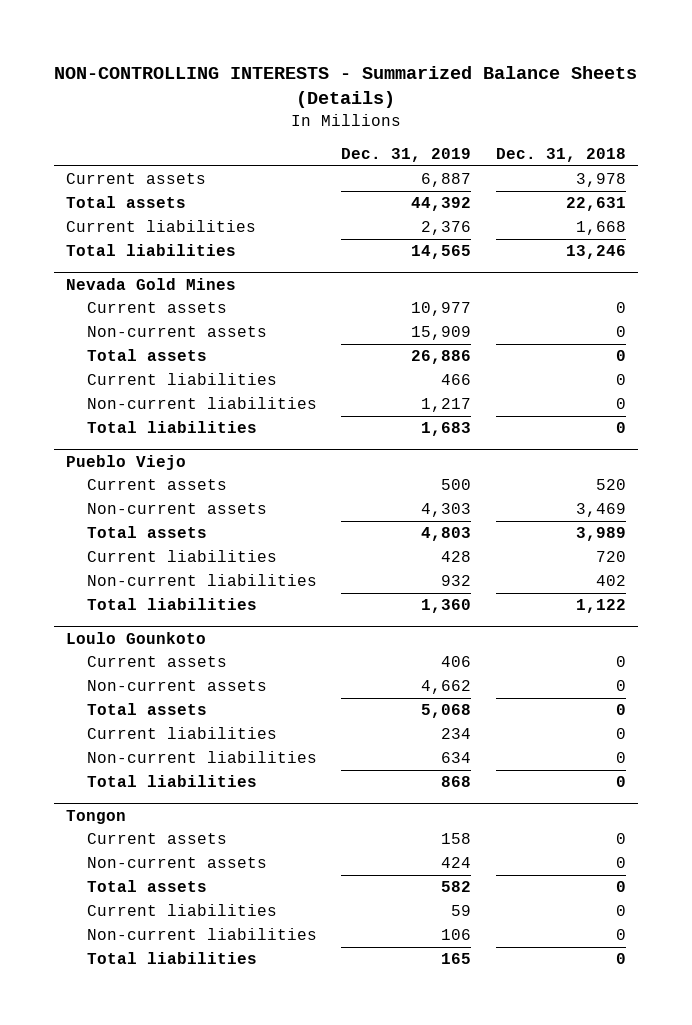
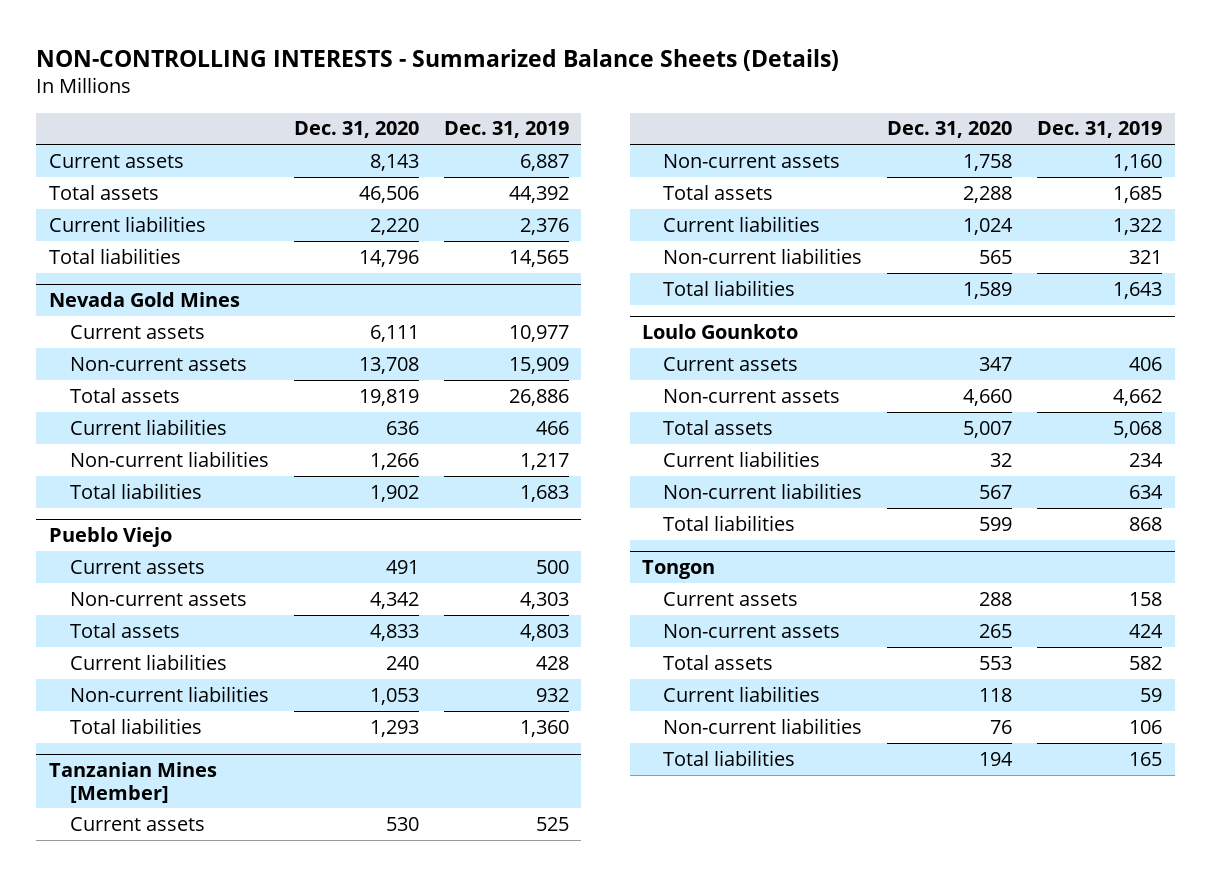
- | Dec. 31, 2019 | Dec. 31, 2018
+ | Dec. 31, 2020 | Dec. 31, 2019
+ Tanzanian Mines [Member]
+ Current assets | 530 | 525
+ Non-current assets | 1,758 | 1,160
+ Total assets | 2,288 | 1,685
+ Current liabilities | 1,024 | 1,322
+ Non-current liabilities | 565 | 321
+ Total liabilities | 1,589 | 1,643

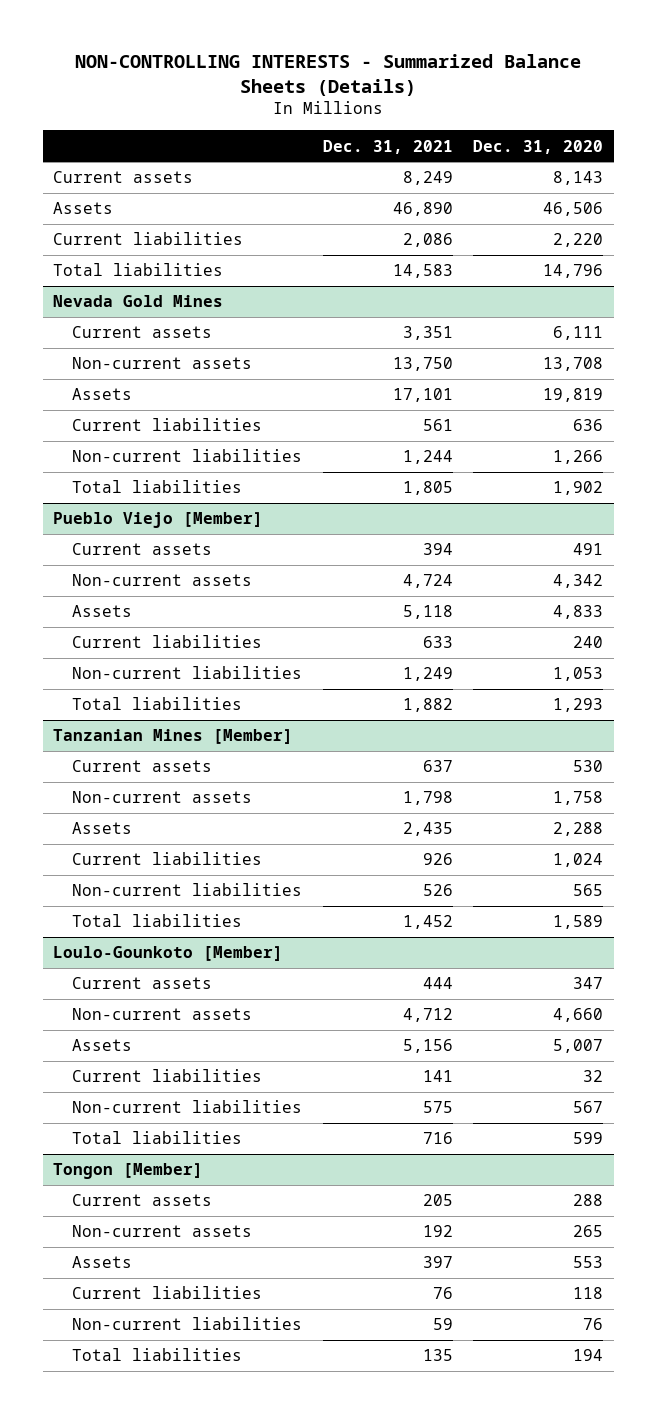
- | Dec. 31, 2020 | Dec. 31, 2019
+ | Dec. 31, 2021 | Dec. 31, 2020
- Total assets | 46,506 | 44,392
+ Assets | 46,890 | 46,506
@ Nevada Gold Mines
- Total assets | 19,819 | 26,886
+ Assets | 17,101 | 19,819
- Pueblo Viejo
+ Pueblo Viejo [Member]
- Total assets | 4,833 | 4,803
+ Assets | 5,118 | 4,833
@ Tanzanian Mines [Member]
- Total assets | 2,288 | 1,685
+ Assets | 2,435 | 2,288
- Loulo Gounkoto
+ Loulo-Gounkoto [Member]
- Total assets | 5,007 | 5,068
+ Assets | 5,156 | 5,007
- Tongon
+ Tongon [Member]
- Total assets | 553 | 582
+ Assets | 397 | 553

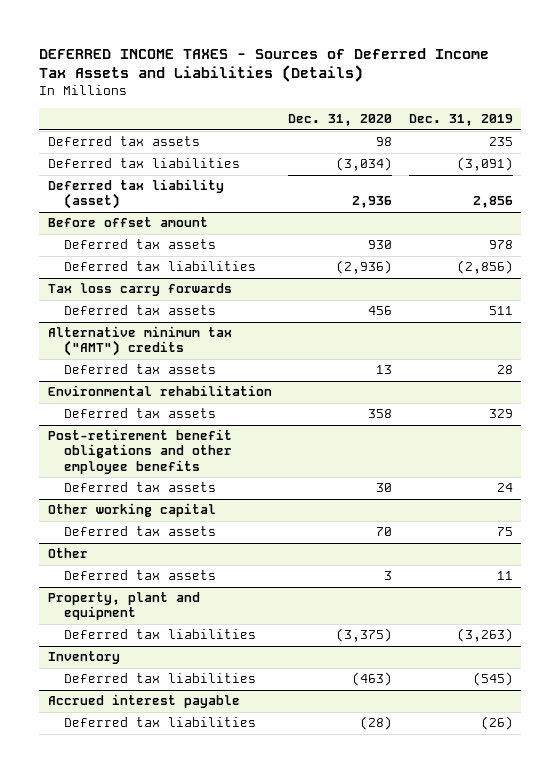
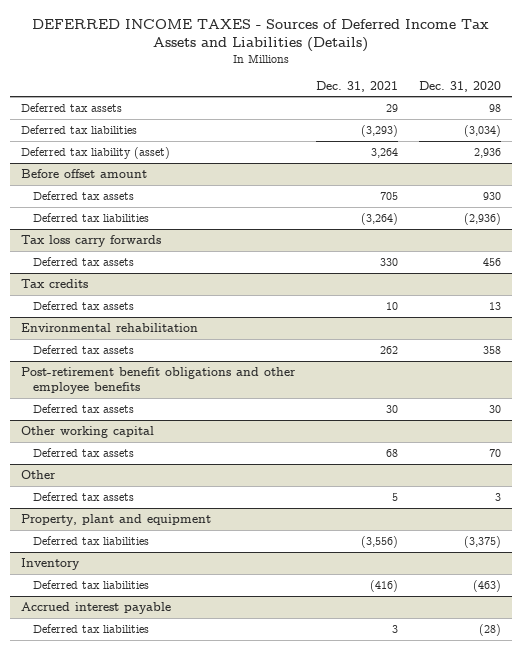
- | Dec. 31, 2020 | Dec. 31, 2019
+ | Dec. 31, 2021 | Dec. 31, 2020
- Alternative minimum tax ("AMT") credits
+ Tax credits

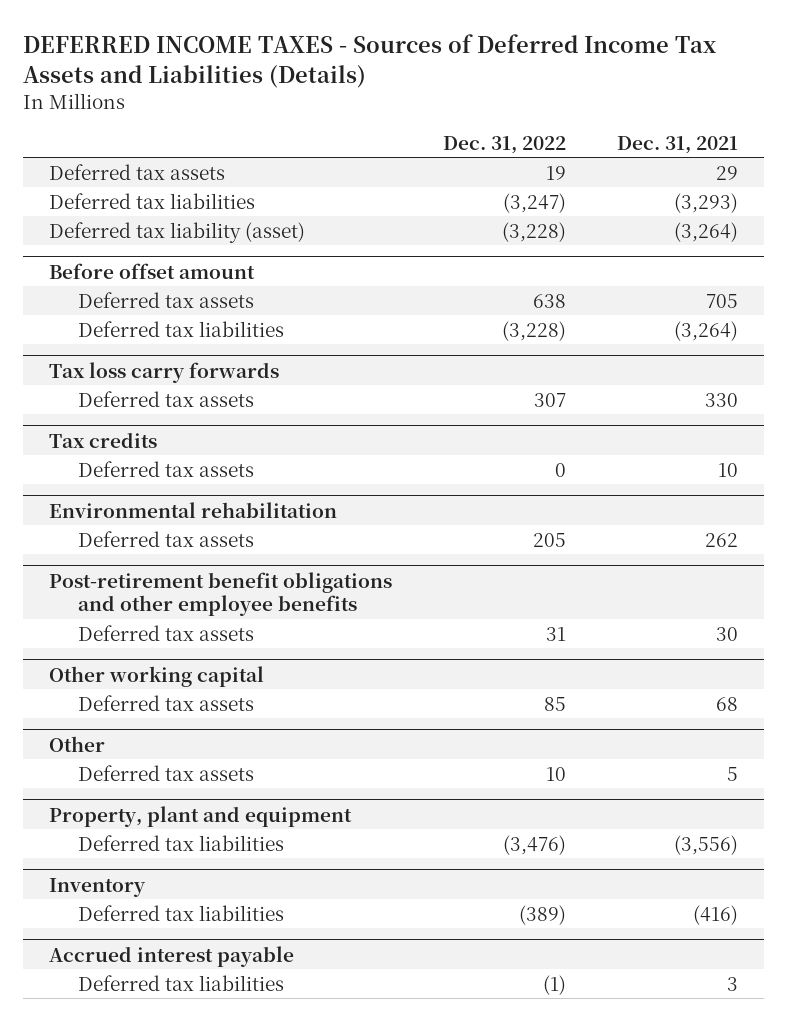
- | Dec. 31, 2021 | Dec. 31, 2020
+ | Dec. 31, 2022 | Dec. 31, 2021
- Deferred tax liability (asset) | 3,264 | 2,936
+ Deferred tax liability (asset) | (3,228) | (3,264)

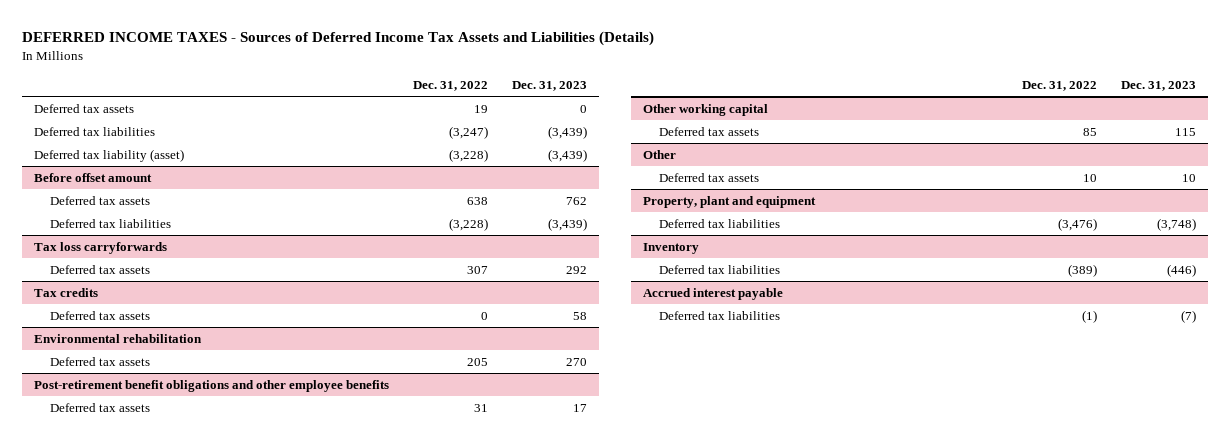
- | Dec. 31, 2022 | Dec. 31, 2021
+ | Dec. 31, 2022 | Dec. 31, 2023
- Tax loss carry forwards
+ Tax loss carryforwards

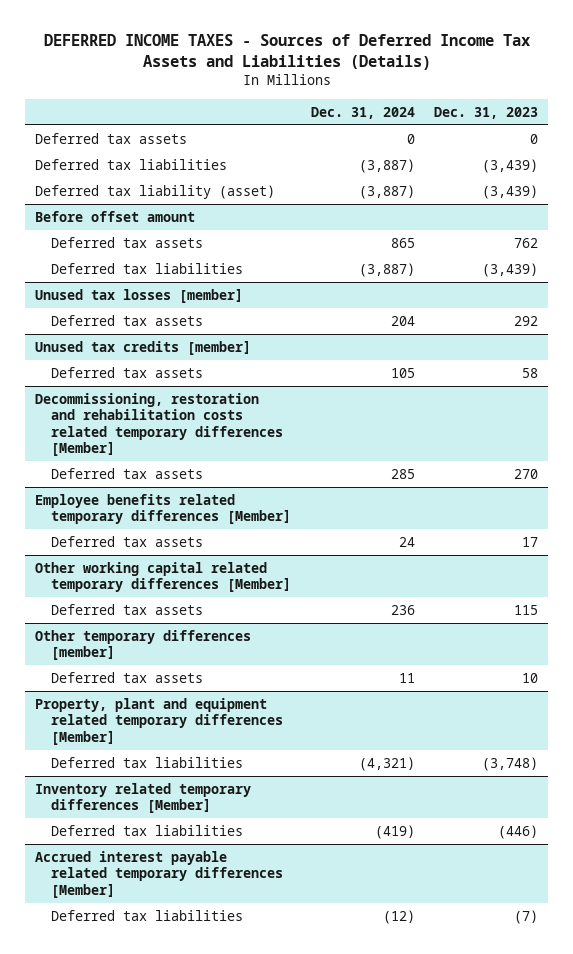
- | Dec. 31, 2022 | Dec. 31, 2023
+ | Dec. 31, 2024 | Dec. 31, 2023
- Tax loss carryforwards
+ Unused tax losses [member]
- Tax credits
+ Unused tax credits [member]
- Environmental rehabilitation
+ Decommissioning, restoration and rehabilitation costs related temporary differences [Member]
- Post-retirement benefit obligations and other employee benefits
+ Employee benefits related temporary differences [Member]
- Other working capital
+ Other working capital related temporary differences [Member]
- Other
+ Other temporary differences [member]
- Property, plant and equipment
+ Property, plant and equipment related temporary differences [Member]
- Inventory
+ Inventory related temporary differences [Member]
- Accrued interest payable
+ Accrued interest payable related temporary differences [Member]

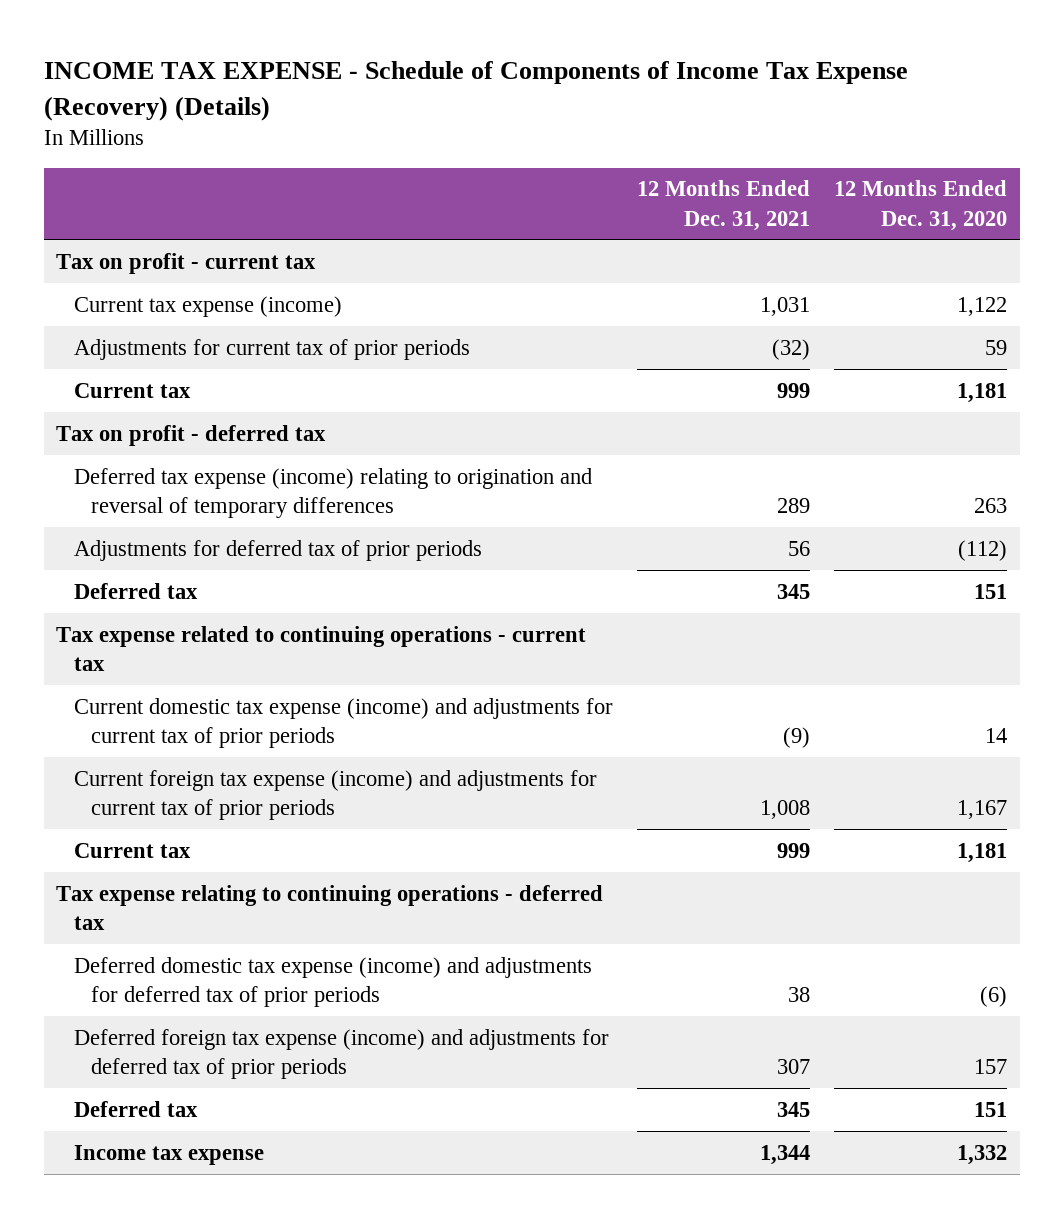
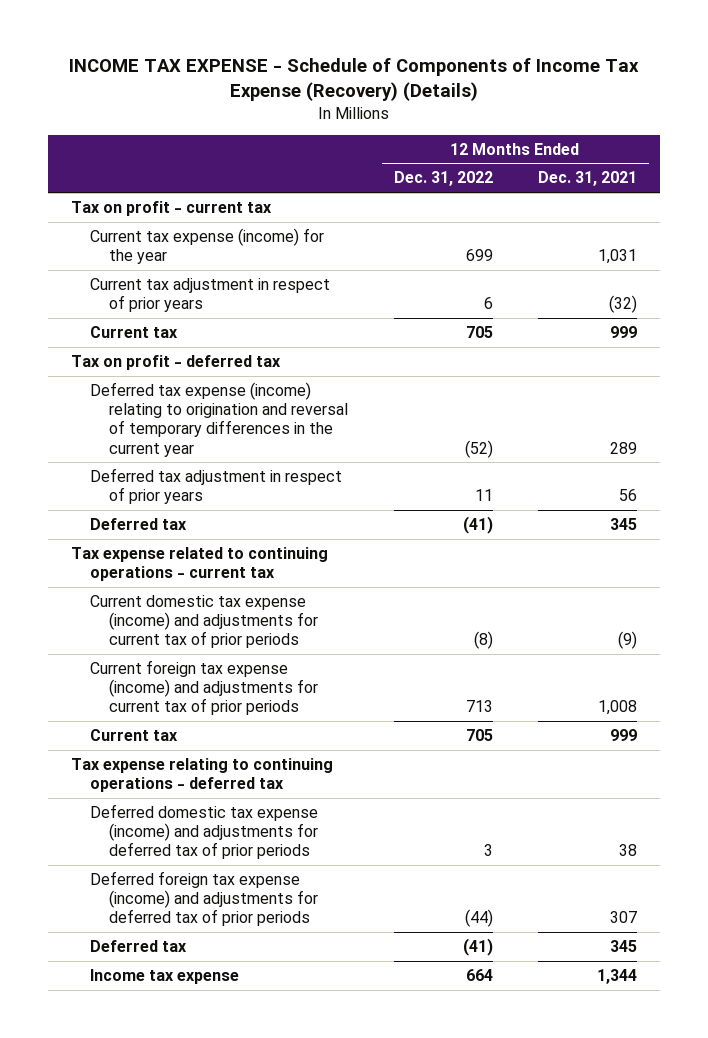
- | 12 Months Ended Dec. 31, 2021 | 12 Months Ended Dec. 31, 2020
+ | 12 Months Ended Dec. 31, 2022 | 12 Months Ended Dec. 31, 2021
- Current tax expense (income) | 1,031 | 1,122
- Adjustments for current tax of prior periods | (32) | 59
+ Current tax expense (income) for the year | 699 | 1,031
+ Current tax adjustment in respect of prior years | 6 | (32)
- Deferred tax expense (income) relating to origination and reversal of temporary differences | 289 | 263
- Adjustments for deferred tax of prior periods | 56 | (112)
+ Deferred tax expense (income) relating to origination and reversal of temporary differences in the current year | (52) | 289
+ Deferred tax adjustment in respect of prior years | 11 | 56

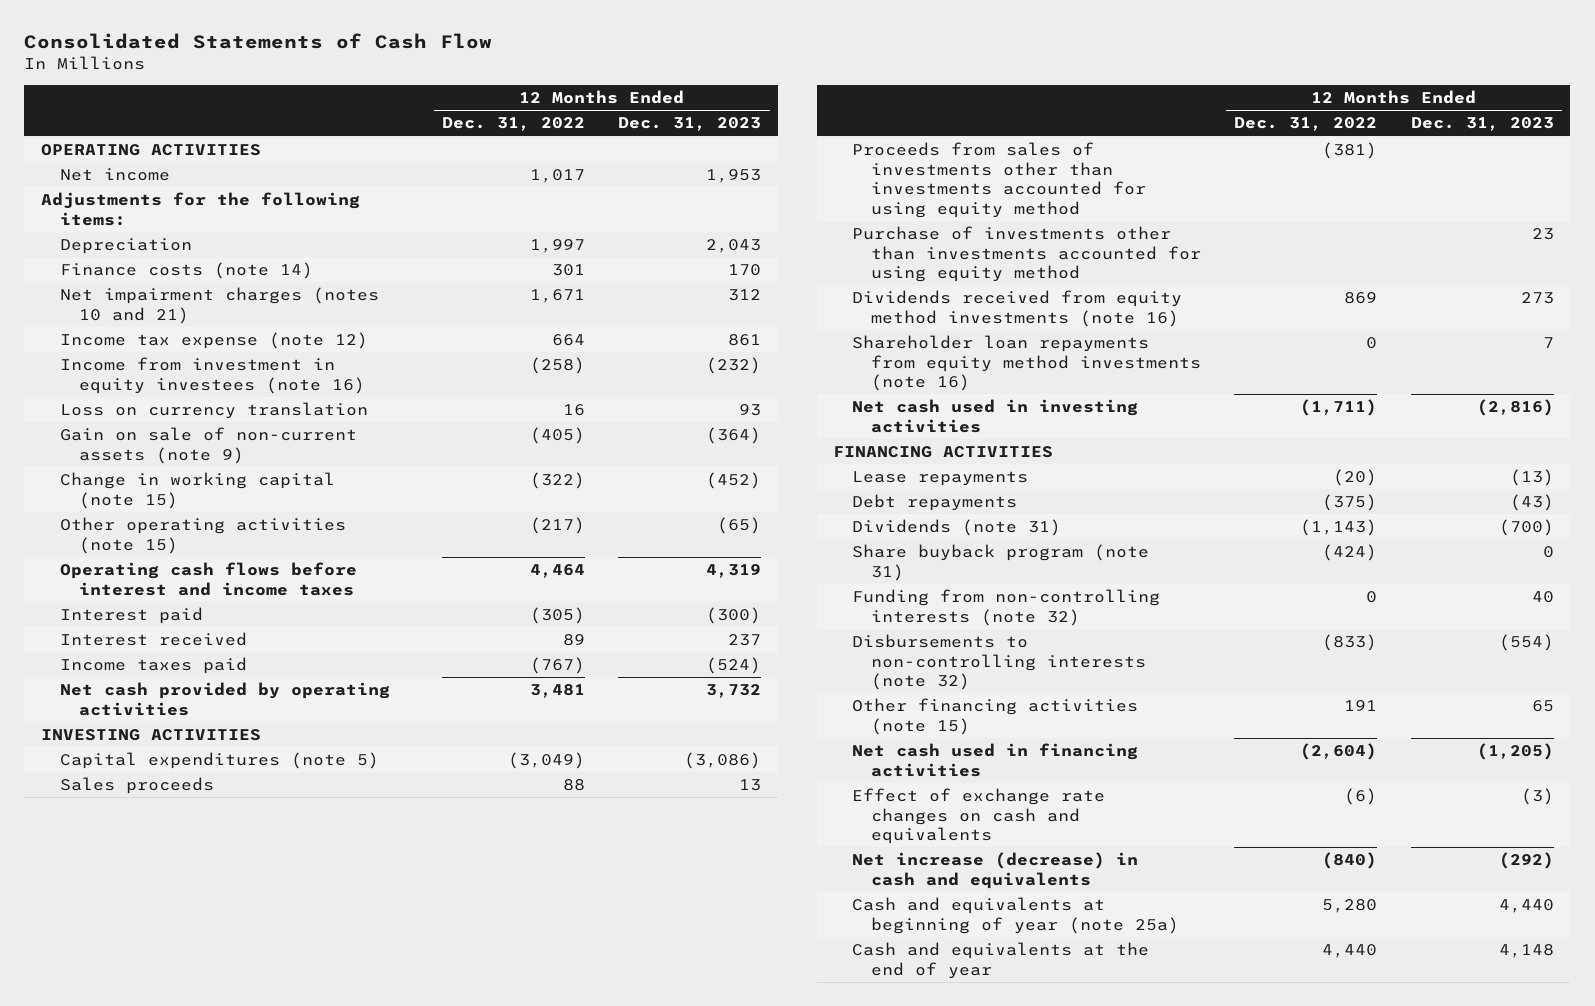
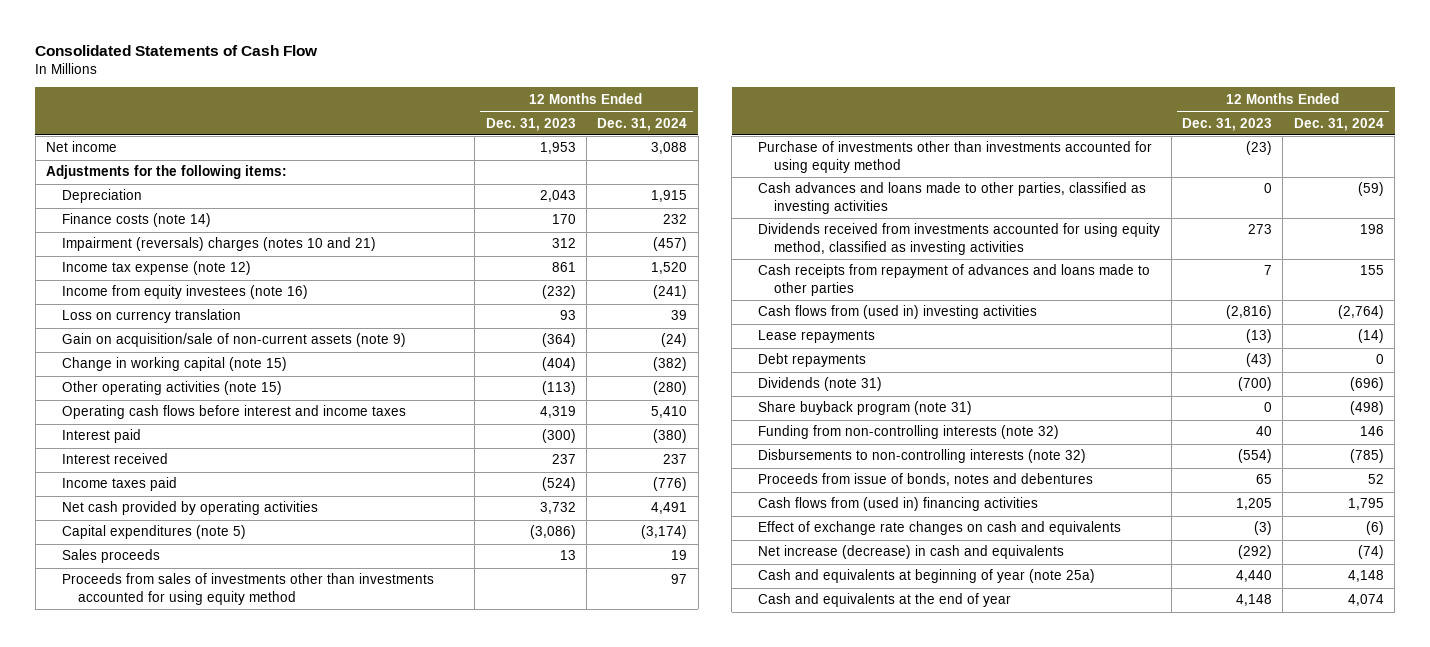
- | 12 Months Ended Dec. 31, 2022 | 12 Months Ended Dec. 31, 2023
+ | 12 Months Ended Dec. 31, 2023 | 12 Months Ended Dec. 31, 2024
- OPERATING ACTIVITIES
- Net impairment charges (notes 10 and 21) | 1,671 | 312
+ Impairment (reversals) charges (notes 10 and 21) | 312 | (457)
- Income from investment in equity investees (note 16) | (258) | (232)
+ Income from equity investees (note 16) | (232) | (241)
- Gain on sale of non-current assets (note 9) | (405) | (364)
- Change in working capital (note 15) | (322) | (452)
- Other operating activities (note 15) | (217) | (65)
+ Gain on acquisition/sale of non-current assets (note 9) | (364) | (24)
+ Change in working capital (note 15) | (404) | (382)
+ Other operating activities (note 15) | (113) | (280)
- INVESTING ACTIVITIES
- Purchase of investments other than investments accounted for using equity method | | 23
- Dividends received from equity method investments (note 16) | 869 | 273
- Shareholder loan repayments from equity method investments (note 16) | 0 | 7
- Net cash used in investing activities | (1,711) | (2,816)
- FINANCING ACTIVITIES
+ Purchase of investments other than investments accounted for using equity method | (23) |
+ Cash advances and loans made to other parties, classified as investing activities | 0 | (59)
+ Dividends received from investments accounted for using equity method, classified as investing activities | 273 | 198
+ Cash receipts from repayment of advances and loans made to other parties | 7 | 155
+ Cash flows from (used in) investing activities | (2,816) | (2,764)
- Other financing activities (note 15) | 191 | 65
- Net cash used in financing activities | (2,604) | (1,205)
+ Proceeds from issue of bonds, notes and debentures | 65 | 52
+ Cash flows from (used in) financing activities | 1,205 | 1,795

